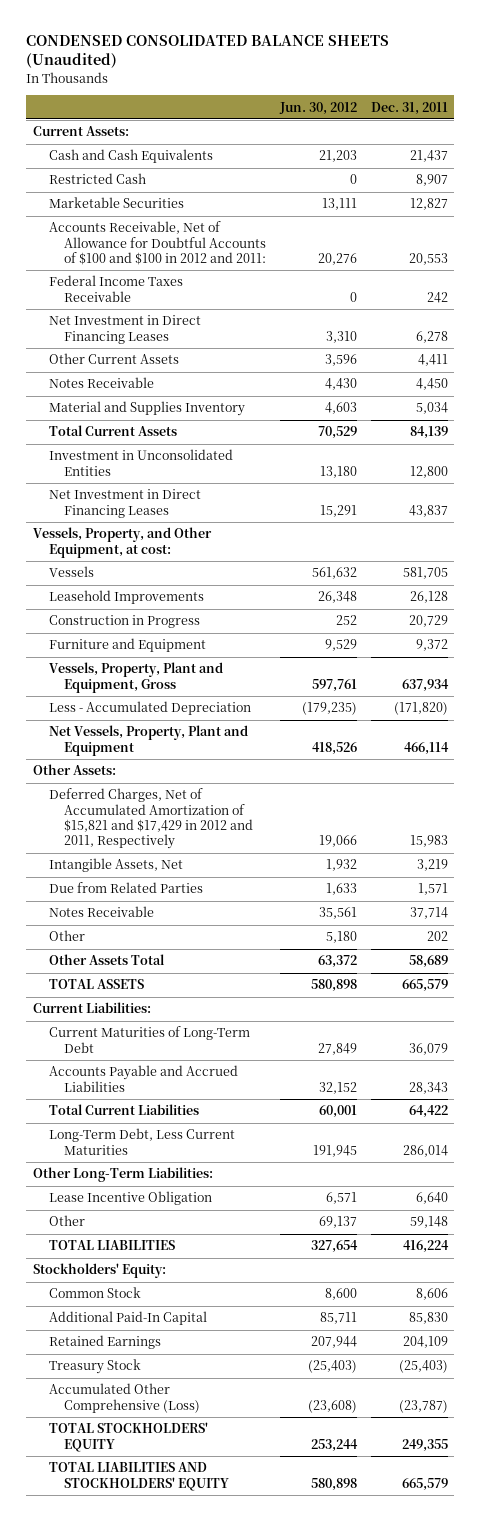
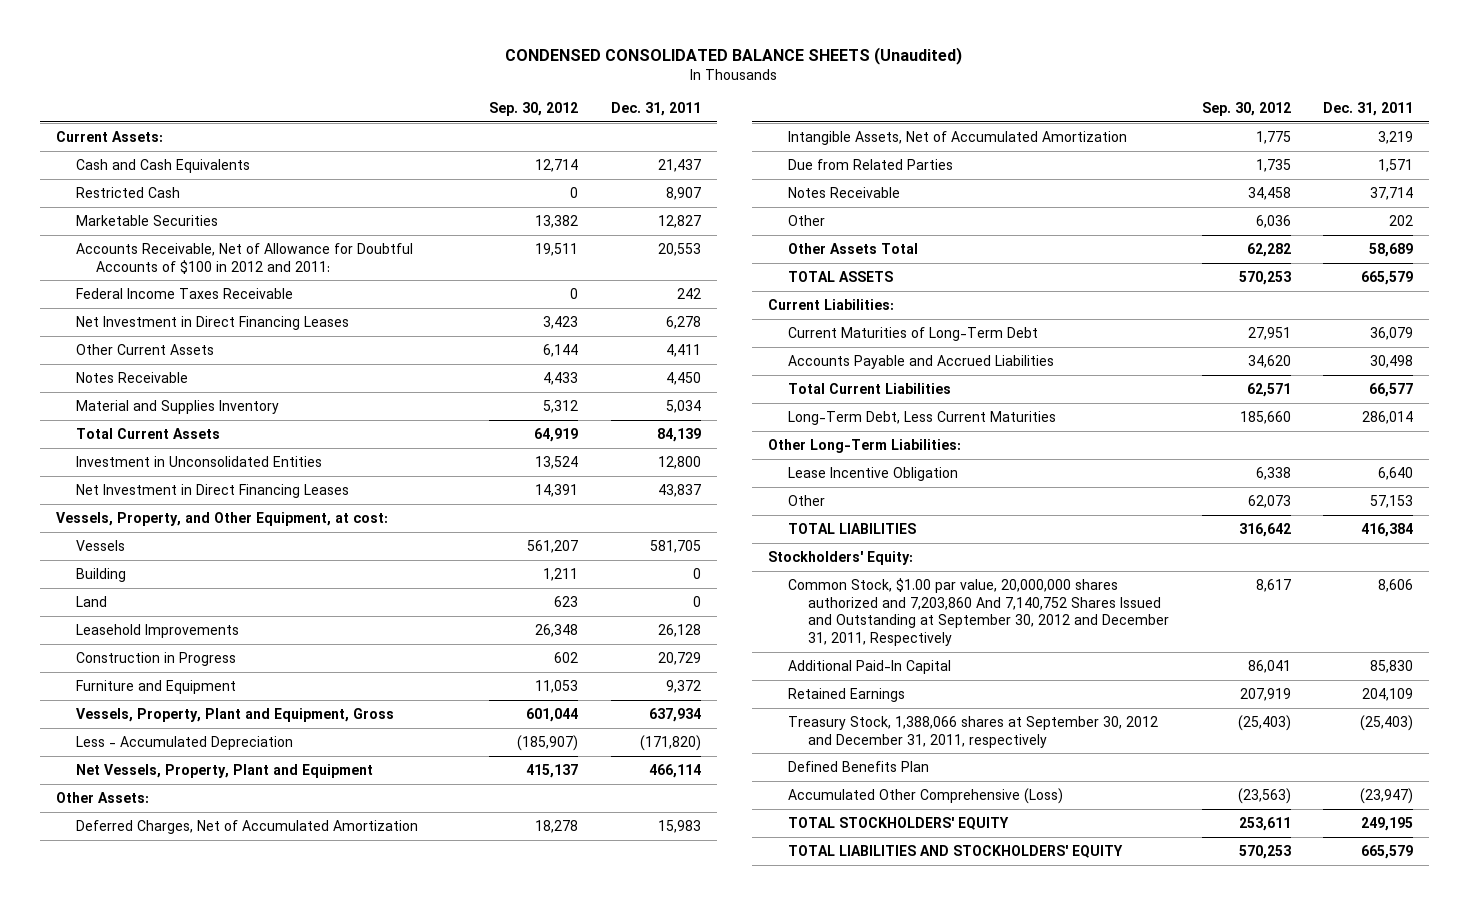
- | Jun. 30, 2012 | Dec. 31, 2011
+ | Sep. 30, 2012 | Dec. 31, 2011
- Accounts Receivable, Net of Allowance for Doubtful Accounts of $100 and $100 in 2012 and 2011: | 20,276 | 20,553
+ Accounts Receivable, Net of Allowance for Doubtful Accounts of $100 in 2012 and 2011: | 19,511 | 20,553
+ Building | 1,211 | 0
+ Land | 623 | 0
- Deferred Charges, Net of Accumulated Amortization of $15,821 and $17,429 in 2012 and 2011, Respectively | 19,066 | 15,983
- Intangible Assets, Net | 1,932 | 3,219
+ Deferred Charges, Net of Accumulated Amortization | 18,278 | 15,983
+ Intangible Assets, Net of Accumulated Amortization | 1,775 | 3,219
- Accounts Payable and Accrued Liabilities | 32,152 | 28,343
- Total Current Liabilities | 60,001 | 64,422
+ Accounts Payable and Accrued Liabilities | 34,620 | 30,498
+ Total Current Liabilities | 62,571 | 66,577
- Other | 69,137 | 59,148
- TOTAL LIABILITIES | 327,654 | 416,224
+ Other | 62,073 | 57,153
+ TOTAL LIABILITIES | 316,642 | 416,384
- Common Stock | 8,600 | 8,606
+ Common Stock, $1.00 par value, 20,000,000 shares authorized and 7,203,860 And 7,140,752 Shares Issued and Outstanding at September 30, 2012 and December 31, 2011, Respectively | 8,617 | 8,606
- Treasury Stock | (25,403) | (25,403)
- Accumulated Other Comprehensive (Loss) | (23,608) | (23,787)
- TOTAL STOCKHOLDERS' EQUITY | 253,244 | 249,355
+ Treasury Stock, 1,388,066 shares at September 30, 2012 and December 31, 2011, respectively | (25,403) | (25,403)
+ Defined Benefits Plan
+ Accumulated Other Comprehensive (Loss) | (23,563) | (23,947)
+ TOTAL STOCKHOLDERS' EQUITY | 253,611 | 249,195

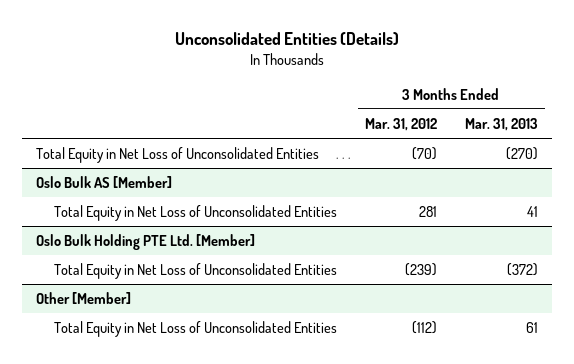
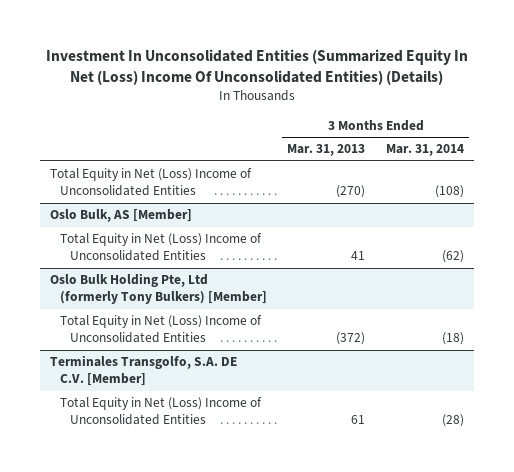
- Unconsolidated Entities (Details)
+ Investment In Unconsolidated Entities (Summarized Equity In Net (Loss) Income Of Unconsolidated Entities) (Details)
- | 3 Months Ended Mar. 31, 2012 | 3 Months Ended Mar. 31, 2013
+ | 3 Months Ended Mar. 31, 2013 | 3 Months Ended Mar. 31, 2014
- Total Equity in Net Loss of Unconsolidated Entities | (70) | (270)
- Oslo Bulk AS [Member]
- Total Equity in Net Loss of Unconsolidated Entities | 281 | 41
- Oslo Bulk Holding PTE Ltd. [Member]
- Total Equity in Net Loss of Unconsolidated Entities | (239) | (372)
- Other [Member]
- Total Equity in Net Loss of Unconsolidated Entities | (112) | 61
+ Total Equity in Net (Loss) Income of Unconsolidated Entities | (270) | (108)
+ Oslo Bulk, AS [Member]
+ Total Equity in Net (Loss) Income of Unconsolidated Entities | 41 | (62)
+ Oslo Bulk Holding Pte, Ltd (formerly Tony Bulkers) [Member]
+ Total Equity in Net (Loss) Income of Unconsolidated Entities | (372) | (18)
+ Terminales Transgolfo, S.A. DE C.V. [Member]
+ Total Equity in Net (Loss) Income of Unconsolidated Entities | 61 | (28)

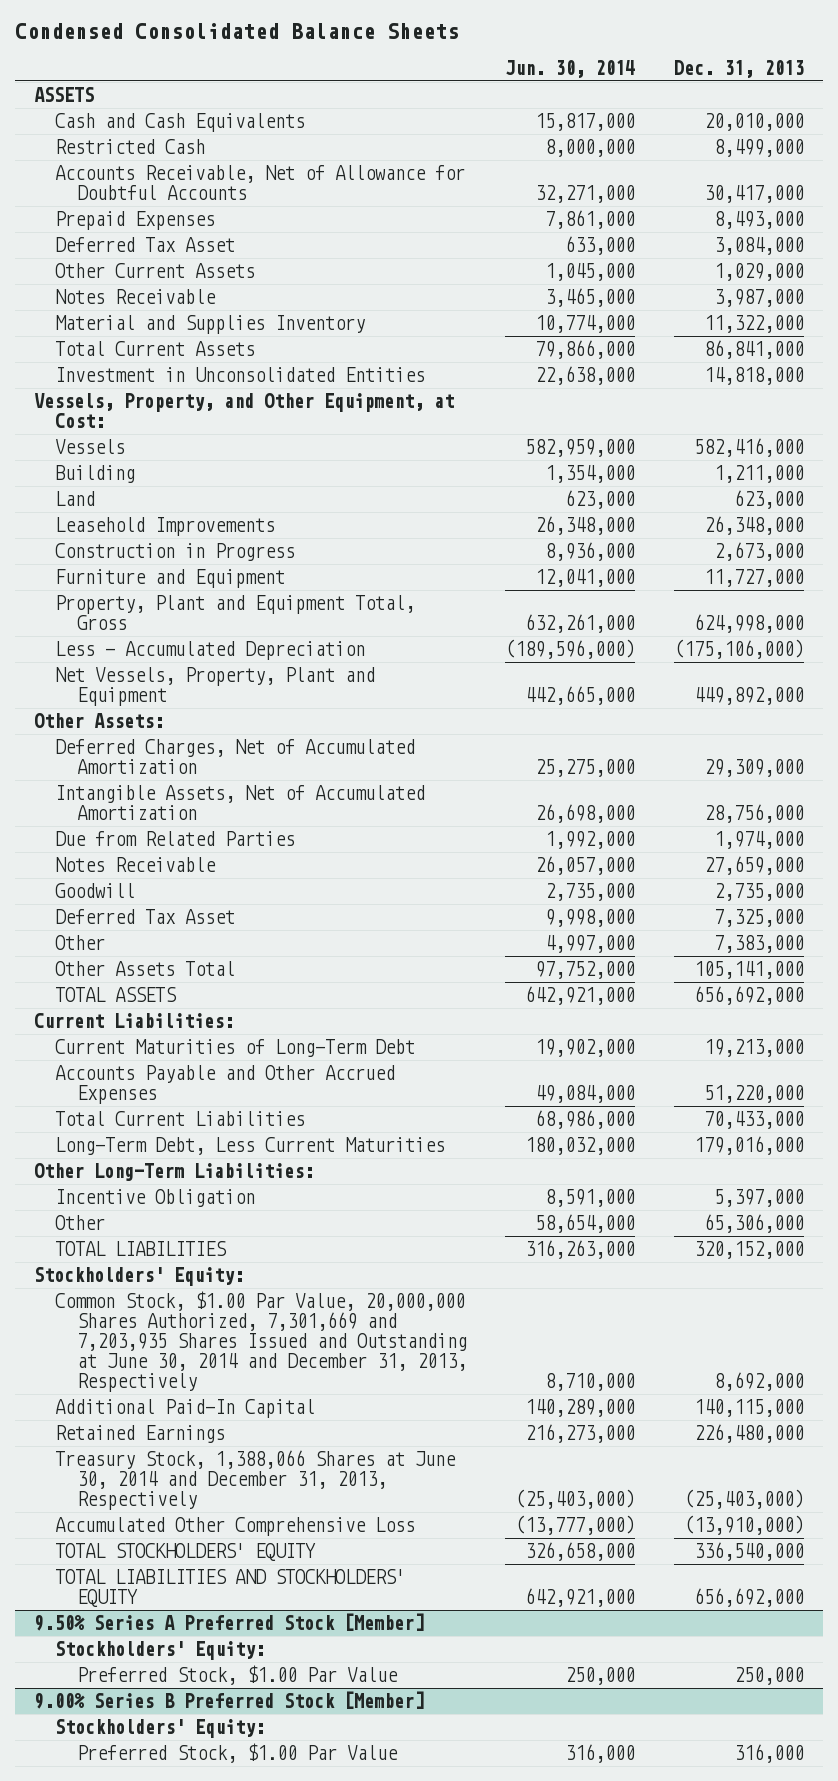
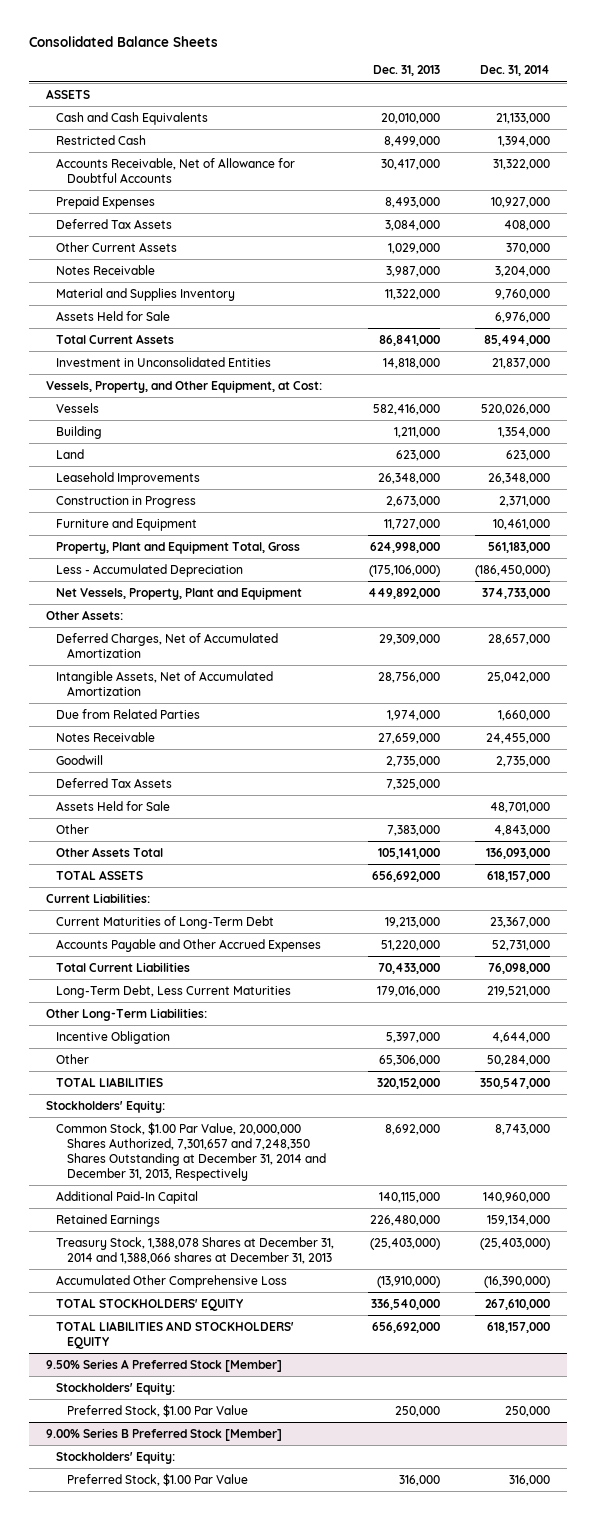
- Condensed Consolidated Balance Sheets
+ Consolidated Balance Sheets
- | Jun. 30, 2014 | Dec. 31, 2013
+ | Dec. 31, 2013 | Dec. 31, 2014
- Deferred Tax Asset | 633,000 | 3,084,000
+ Deferred Tax Assets | 3,084,000 | 408,000
+ Assets Held for Sale | | 6,976,000
- Deferred Tax Asset | 9,998,000 | 7,325,000
+ Deferred Tax Assets | 7,325,000 |
+ Assets Held for Sale | | 48,701,000
- Common Stock, $1.00 Par Value, 20,000,000 Shares Authorized, 7,301,669 and 7,203,935 Shares Issued and Outstanding at June 30, 2014 and December 31, 2013, Respectively | 8,710,000 | 8,692,000
+ Common Stock, $1.00 Par Value, 20,000,000 Shares Authorized, 7,301,657 and 7,248,350 Shares Outstanding at December 31, 2014 and December 31, 2013, Respectively | 8,692,000 | 8,743,000
- Treasury Stock, 1,388,066 Shares at June 30, 2014 and December 31, 2013, Respectively | (25,403,000) | (25,403,000)
+ Treasury Stock, 1,388,078 Shares at December 31, 2014 and 1,388,066 shares at December 31, 2013 | (25,403,000) | (25,403,000)

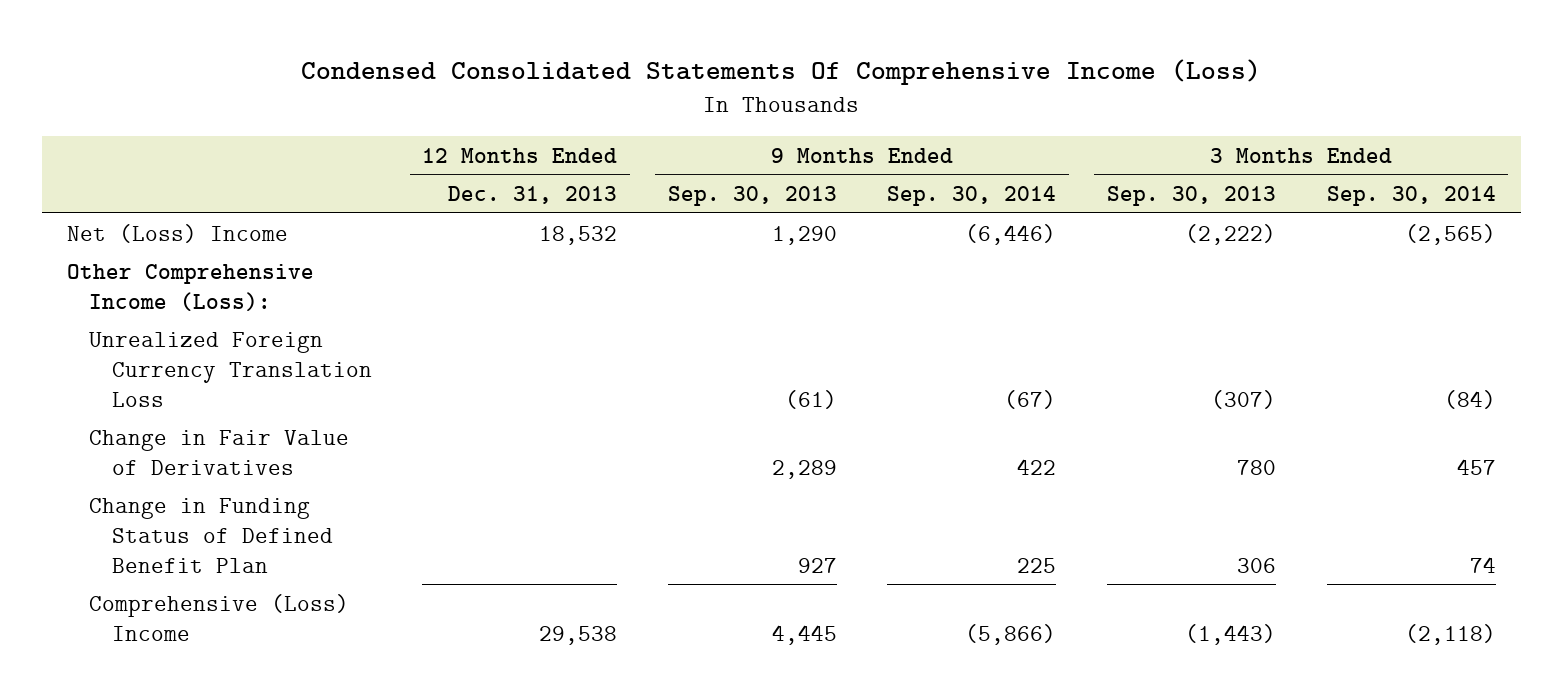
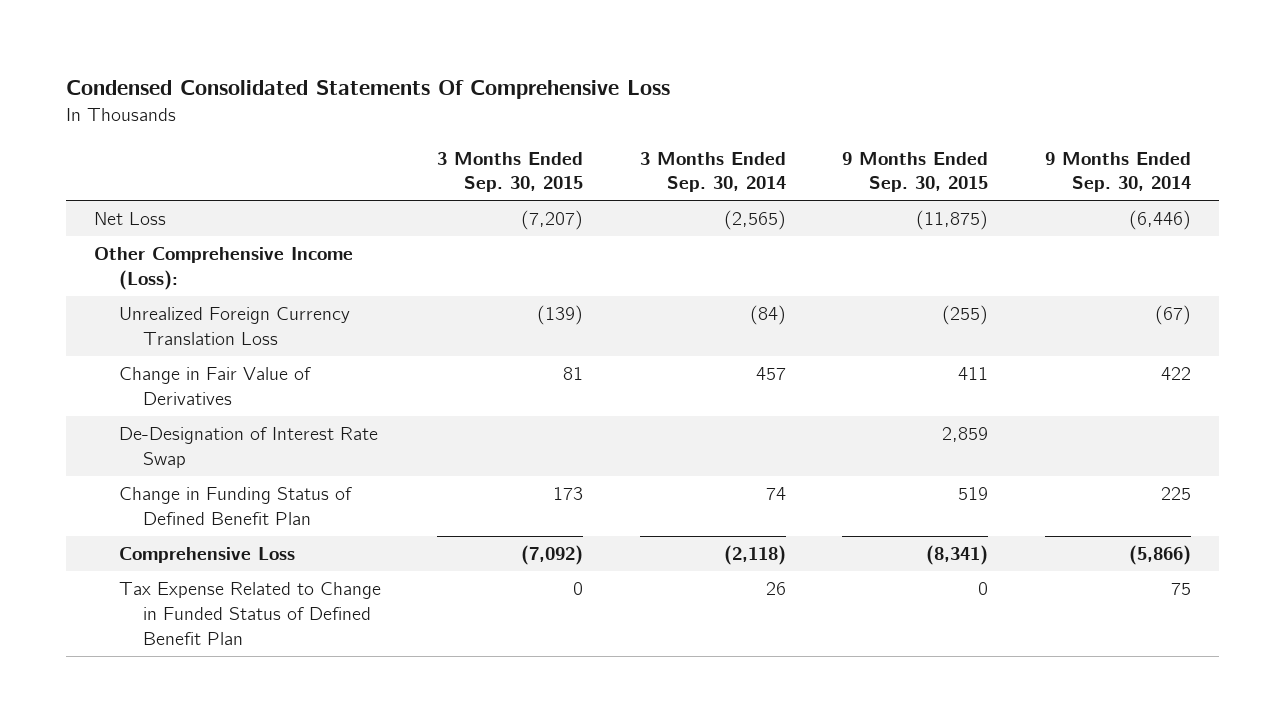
- Condensed Consolidated Statements Of Comprehensive Income (Loss)
+ Condensed Consolidated Statements Of Comprehensive Loss
- | 12 Months Ended Dec. 31, 2013 | 9 Months Ended Sep. 30, 2013 | 9 Months Ended Sep. 30, 2014 | 3 Months Ended Sep. 30, 2013 | 3 Months Ended Sep. 30, 2014
+ | 3 Months Ended Sep. 30, 2015 | 3 Months Ended Sep. 30, 2014 | 9 Months Ended Sep. 30, 2015 | 9 Months Ended Sep. 30, 2014
- Net (Loss) Income | 18,532 | 1,290 | (6,446) | (2,222) | (2,565)
+ Net Loss | (7,207) | (2,565) | (11,875) | (6,446)
+ De-Designation of Interest Rate Swap | | | 2,859 |
- Comprehensive (Loss) Income | 29,538 | 4,445 | (5,866) | (1,443) | (2,118)
+ Comprehensive Loss | (7,092) | (2,118) | (8,341) | (5,866)
+ Tax Expense Related to Change in Funded Status of Defined Benefit Plan | 0 | 26 | 0 | 75

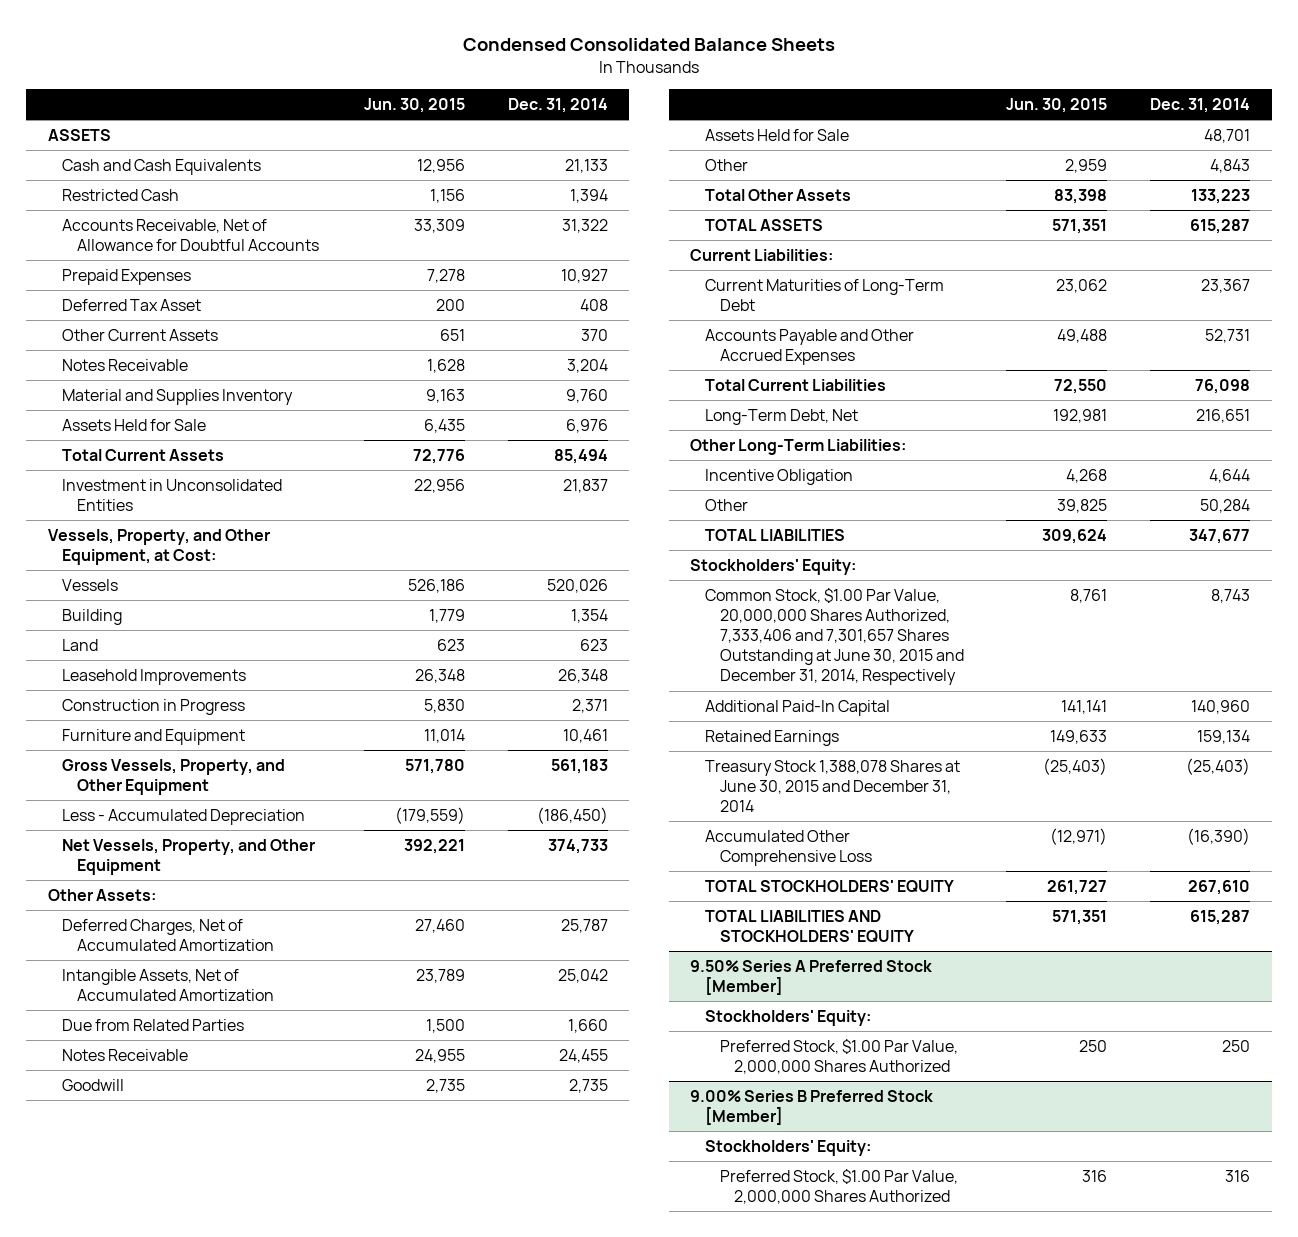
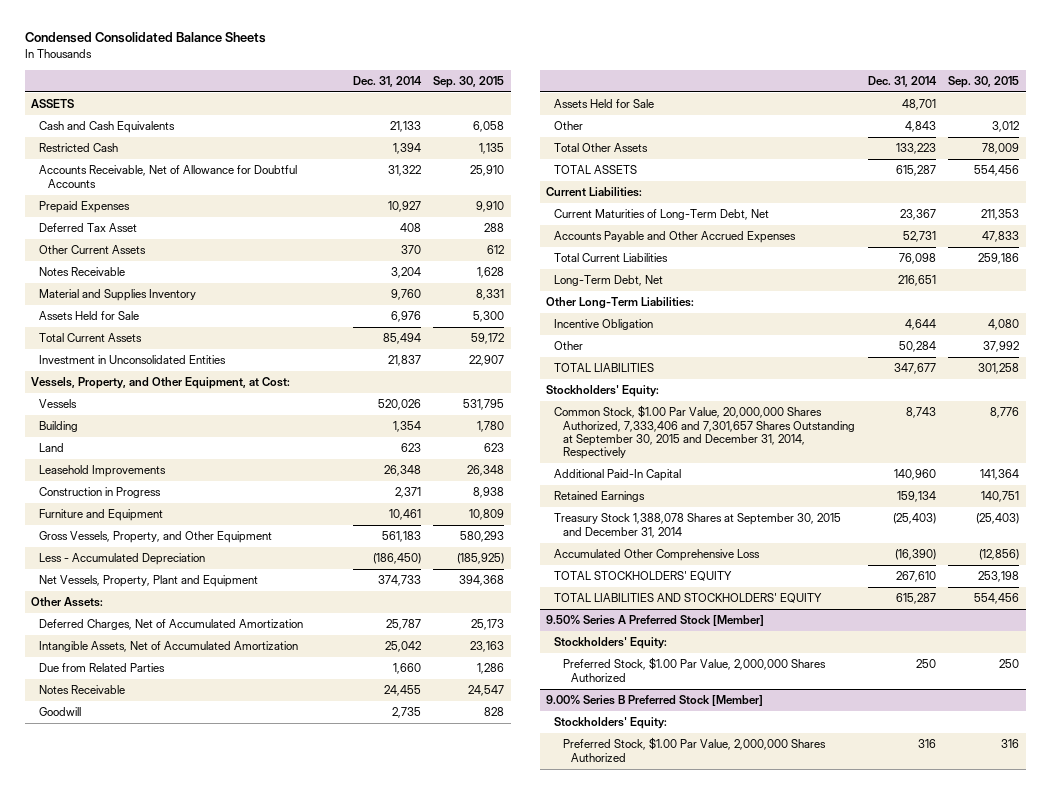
- | Jun. 30, 2015 | Dec. 31, 2014
+ | Dec. 31, 2014 | Sep. 30, 2015
- Net Vessels, Property, and Other Equipment | 392,221 | 374,733
+ Net Vessels, Property, Plant and Equipment | 374,733 | 394,368
- Current Maturities of Long-Term Debt | 23,062 | 23,367
+ Current Maturities of Long-Term Debt, Net | 23,367 | 211,353
- Common Stock, $1.00 Par Value, 20,000,000 Shares Authorized, 7,333,406 and 7,301,657 Shares Outstanding at June 30, 2015 and December 31, 2014, Respectively | 8,761 | 8,743
+ Common Stock, $1.00 Par Value, 20,000,000 Shares Authorized, 7,333,406 and 7,301,657 Shares Outstanding at September 30, 2015 and December 31, 2014, Respectively | 8,743 | 8,776
- Treasury Stock 1,388,078 Shares at June 30, 2015 and December 31, 2014 | (25,403) | (25,403)
+ Treasury Stock 1,388,078 Shares at September 30, 2015 and December 31, 2014 | (25,403) | (25,403)

